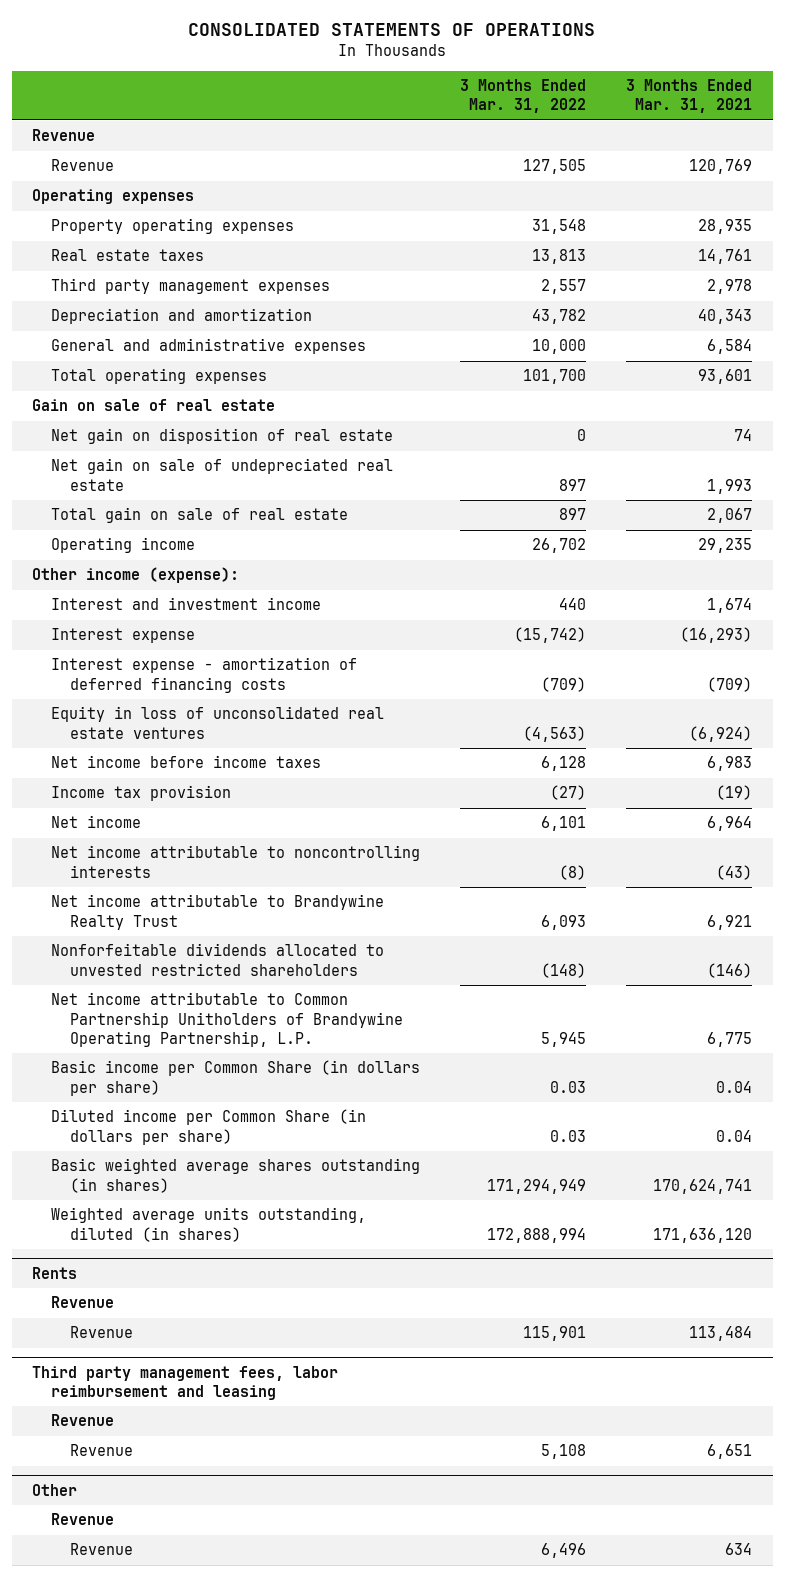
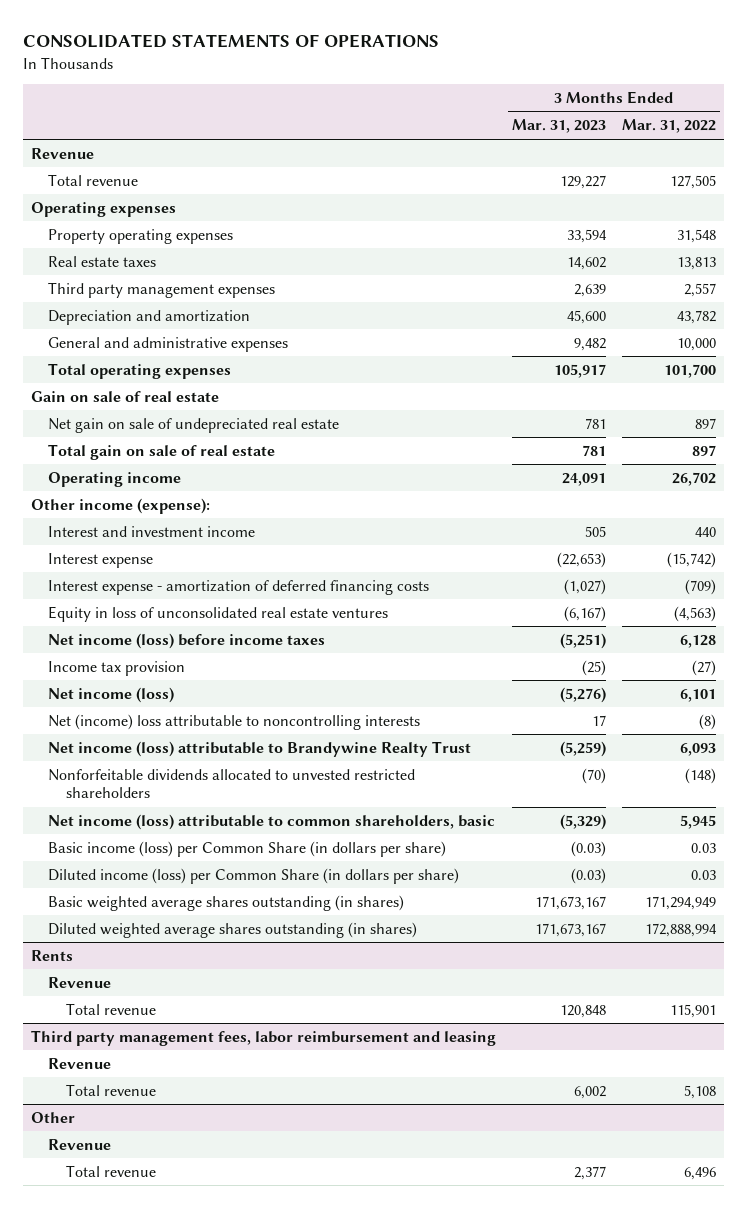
- | 3 Months Ended Mar. 31, 2022 | 3 Months Ended Mar. 31, 2021
+ | 3 Months Ended Mar. 31, 2023 | 3 Months Ended Mar. 31, 2022
- Revenue | 127,505 | 120,769
+ Total revenue | 129,227 | 127,505
- Net gain on disposition of real estate | 0 | 74
- Net income before income taxes | 6,128 | 6,983
+ Net income (loss) before income taxes | (5,251) | 6,128
- Net income | 6,101 | 6,964
- Net income attributable to noncontrolling interests | (8) | (43)
- Net income attributable to Brandywine Realty Trust | 6,093 | 6,921
+ Net income (loss) | (5,276) | 6,101
+ Net (income) loss attributable to noncontrolling interests | 17 | (8)
+ Net income (loss) attributable to Brandywine Realty Trust | (5,259) | 6,093
- Net income attributable to Common Partnership Unitholders of Brandywine Operating Partnership, L.P. | 5,945 | 6,775
- Basic income per Common Share (in dollars per share) | 0.03 | 0.04
- Diluted income per Common Share (in dollars per share) | 0.03 | 0.04
+ Net income (loss) attributable to common shareholders, basic | (5,329) | 5,945
+ Basic income (loss) per Common Share (in dollars per share) | (0.03) | 0.03
+ Diluted income (loss) per Common Share (in dollars per share) | (0.03) | 0.03
- Weighted average units outstanding, diluted (in shares) | 172,888,994 | 171,636,120
+ Diluted weighted average shares outstanding (in shares) | 171,673,167 | 172,888,994
@ Rents
- Revenue | 115,901 | 113,484
+ Total revenue | 120,848 | 115,901
@ Third party management fees, labor reimbursement and leasing
- Revenue | 5,108 | 6,651
+ Total revenue | 6,002 | 5,108
@ Other
- Revenue | 6,496 | 634
+ Total revenue | 2,377 | 6,496

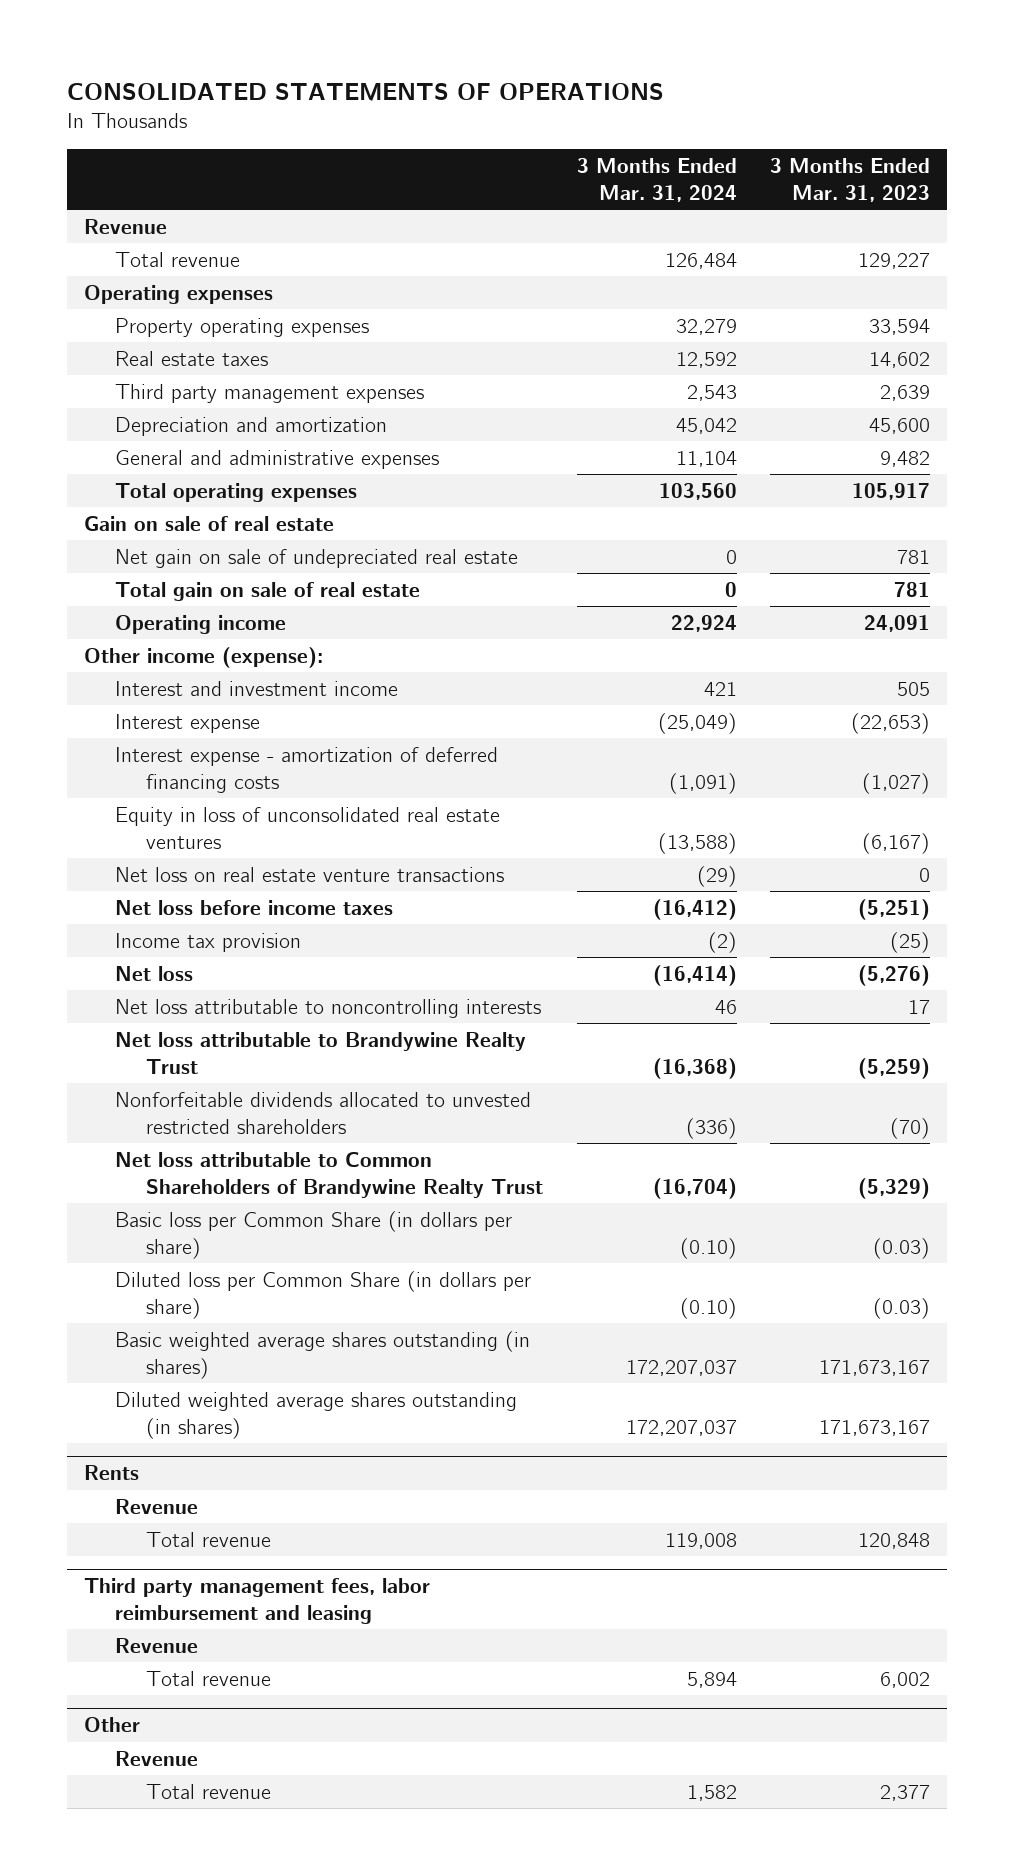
- | 3 Months Ended Mar. 31, 2023 | 3 Months Ended Mar. 31, 2022
+ | 3 Months Ended Mar. 31, 2024 | 3 Months Ended Mar. 31, 2023
- Net income (loss) before income taxes | (5,251) | 6,128
+ Net loss on real estate venture transactions | (29) | 0
+ Net loss before income taxes | (16,412) | (5,251)
- Net income (loss) | (5,276) | 6,101
- Net (income) loss attributable to noncontrolling interests | 17 | (8)
- Net income (loss) attributable to Brandywine Realty Trust | (5,259) | 6,093
+ Net loss | (16,414) | (5,276)
+ Net loss attributable to noncontrolling interests | 46 | 17
+ Net loss attributable to Brandywine Realty Trust | (16,368) | (5,259)
- Net income (loss) attributable to common shareholders, basic | (5,329) | 5,945
- Basic income (loss) per Common Share (in dollars per share) | (0.03) | 0.03
- Diluted income (loss) per Common Share (in dollars per share) | (0.03) | 0.03
+ Net loss attributable to Common Shareholders of Brandywine Realty Trust | (16,704) | (5,329)
+ Basic loss per Common Share (in dollars per share) | (0.10) | (0.03)
+ Diluted loss per Common Share (in dollars per share) | (0.10) | (0.03)

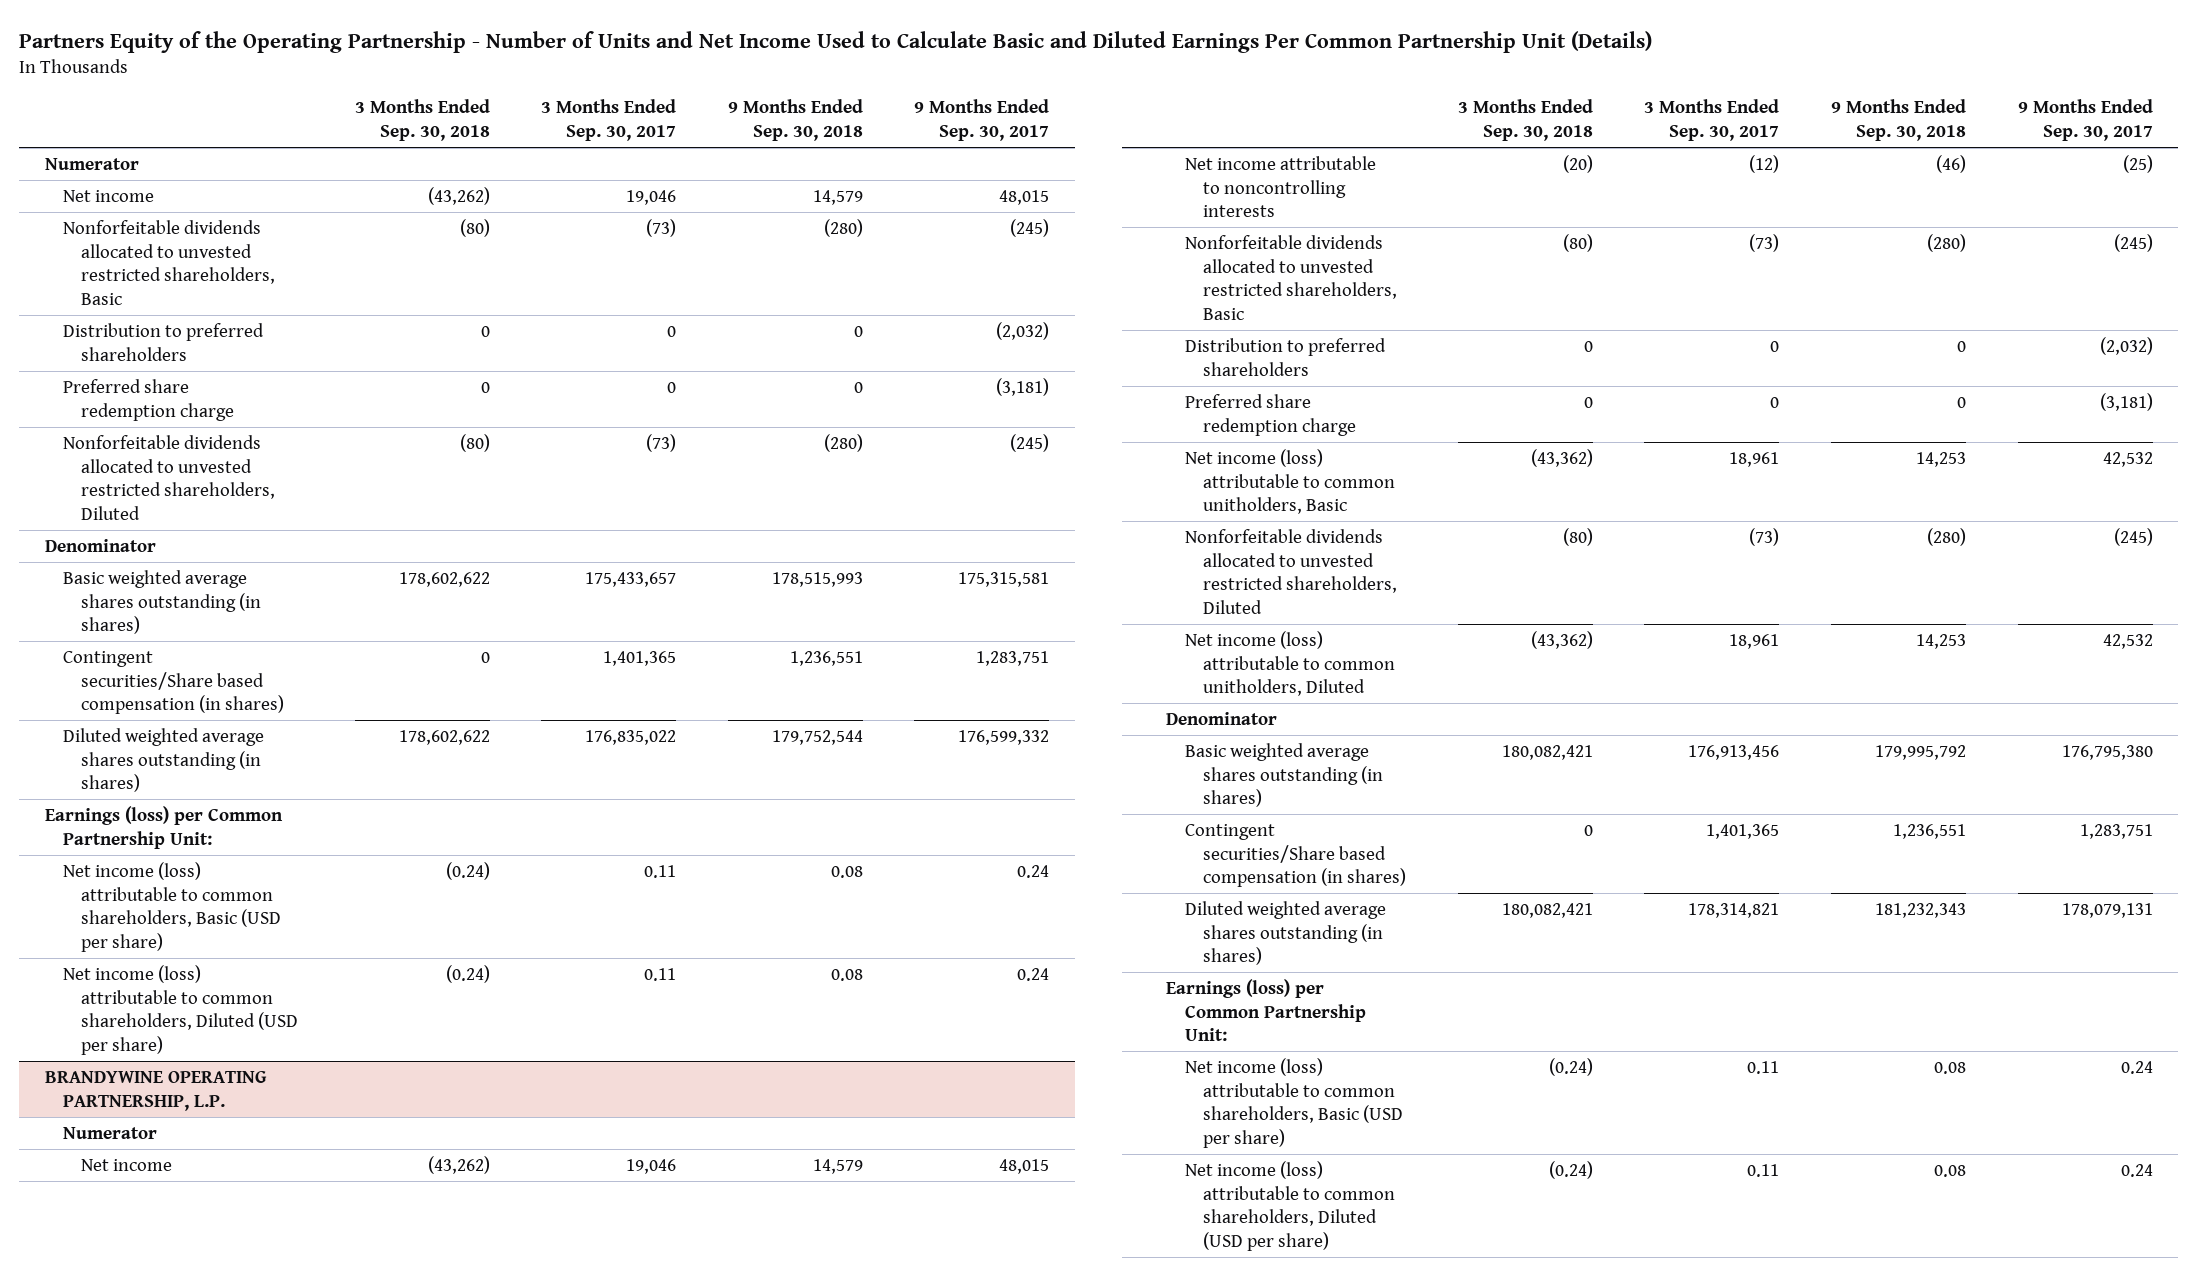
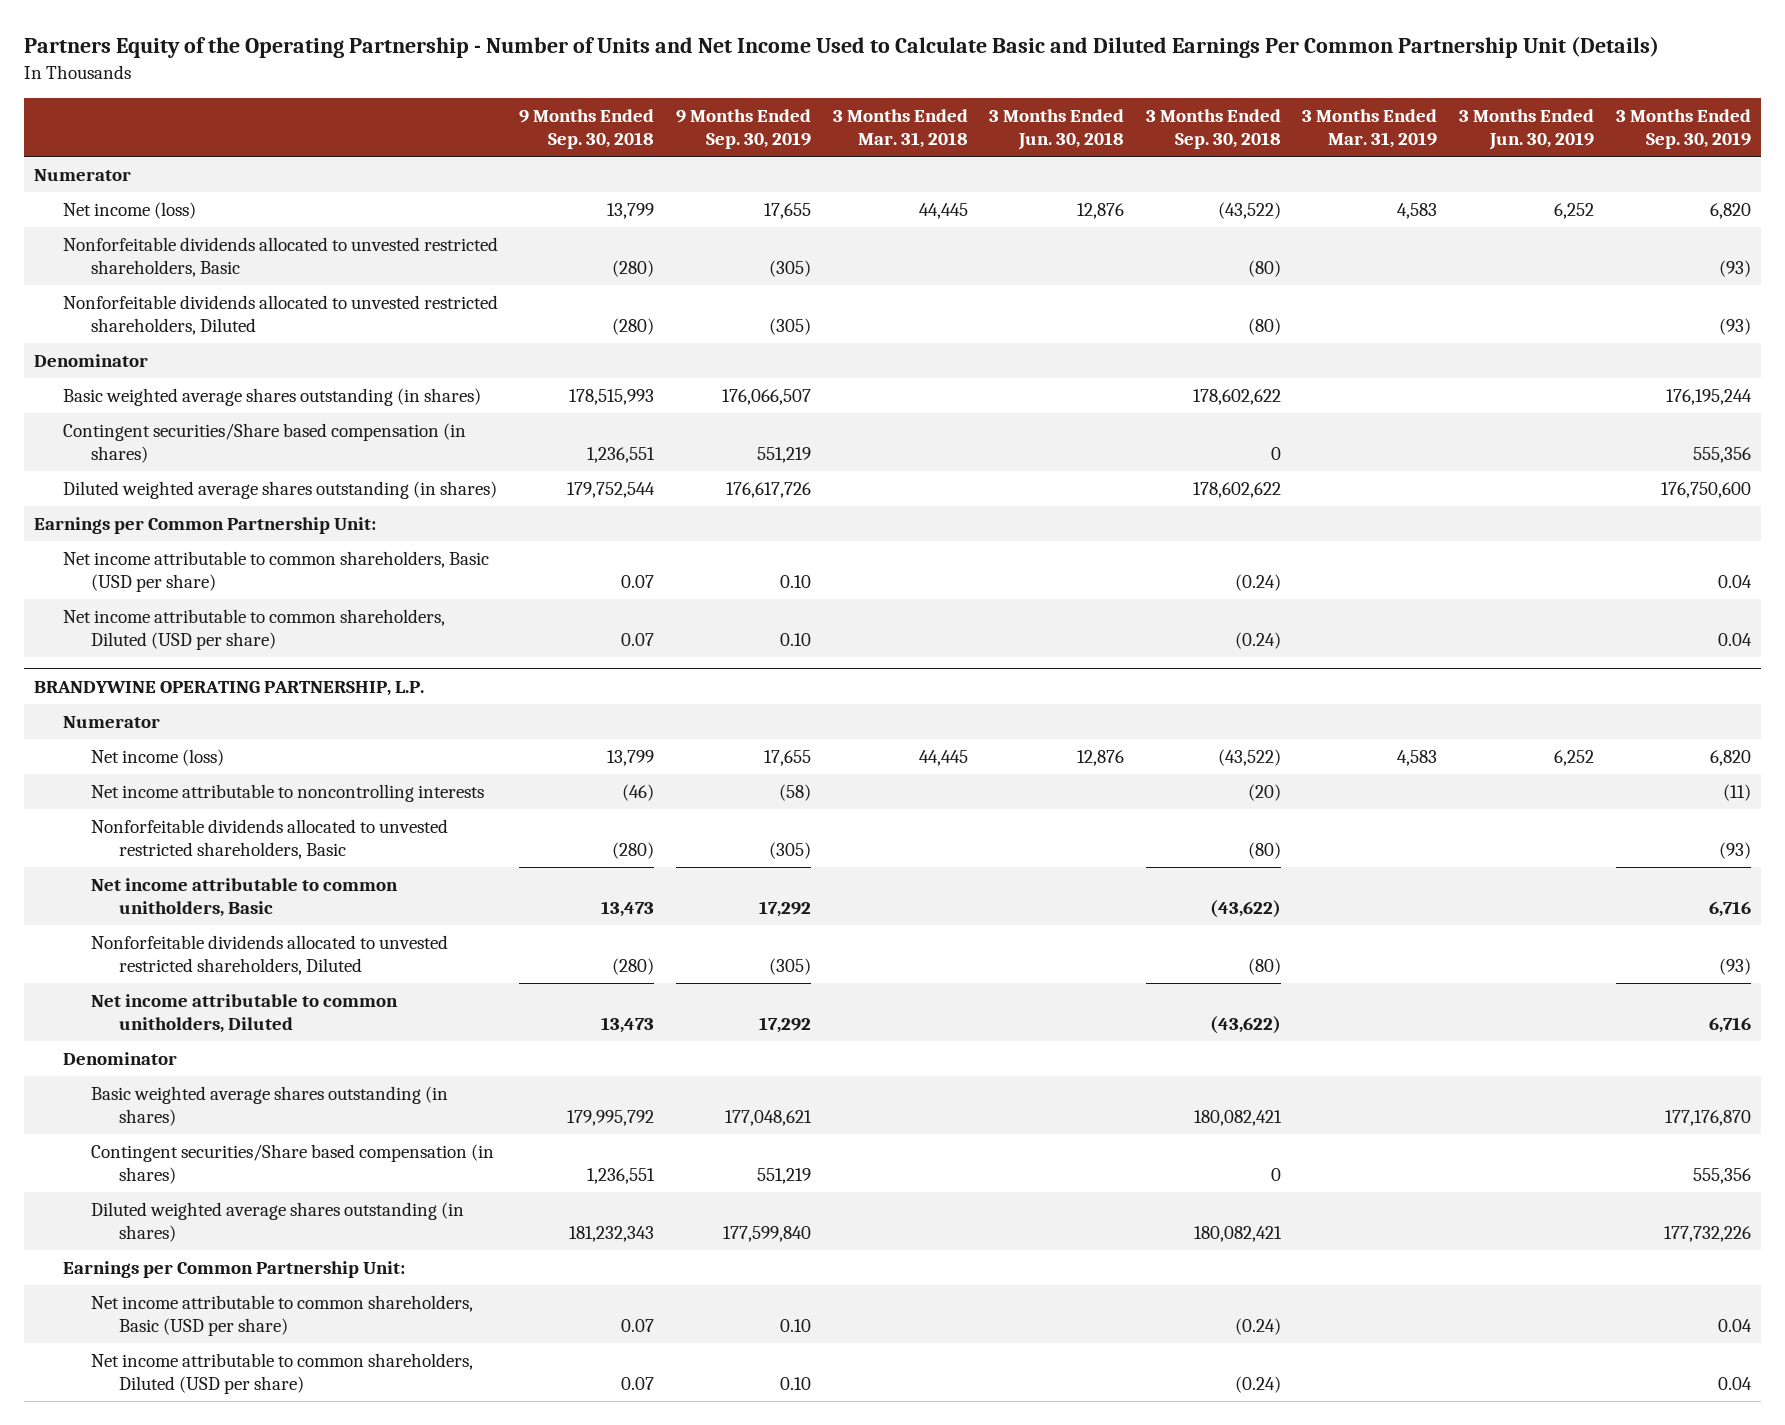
- | 3 Months Ended Sep. 30, 2018 | 3 Months Ended Sep. 30, 2017 | 9 Months Ended Sep. 30, 2018 | 9 Months Ended Sep. 30, 2017
+ | 9 Months Ended Sep. 30, 2018 | 9 Months Ended Sep. 30, 2019 | 3 Months Ended Mar. 31, 2018 | 3 Months Ended Jun. 30, 2018 | 3 Months Ended Sep. 30, 2018 | 3 Months Ended Mar. 31, 2019 | 3 Months Ended Jun. 30, 2019 | 3 Months Ended Sep. 30, 2019
- Net income | (43,262) | 19,046 | 14,579 | 48,015
+ Net income (loss) | 13,799 | 17,655 | 44,445 | 12,876 | (43,522) | 4,583 | 6,252 | 6,820
- Distribution to preferred shareholders | 0 | 0 | 0 | (2,032)
- Preferred share redemption charge | 0 | 0 | 0 | (3,181)
- Earnings (loss) per Common Partnership Unit:
- Net income (loss) attributable to common shareholders, Basic (USD per share) | (0.24) | 0.11 | 0.08 | 0.24
- Net income (loss) attributable to common shareholders, Diluted (USD per share) | (0.24) | 0.11 | 0.08 | 0.24
+ Earnings per Common Partnership Unit:
+ Net income attributable to common shareholders, Basic (USD per share) | 0.07 | 0.10 | | | (0.24) | | | 0.04
+ Net income attributable to common shareholders, Diluted (USD per share) | 0.07 | 0.10 | | | (0.24) | | | 0.04
@ BRANDYWINE OPERATING PARTNERSHIP, L.P.
- Net income | (43,262) | 19,046 | 14,579 | 48,015
+ Net income (loss) | 13,799 | 17,655 | 44,445 | 12,876 | (43,522) | 4,583 | 6,252 | 6,820
- Distribution to preferred shareholders | 0 | 0 | 0 | (2,032)
- Preferred share redemption charge | 0 | 0 | 0 | (3,181)
- Net income (loss) attributable to common unitholders, Basic | (43,362) | 18,961 | 14,253 | 42,532
+ Net income attributable to common unitholders, Basic | 13,473 | 17,292 | | | (43,622) | | | 6,716
- Net income (loss) attributable to common unitholders, Diluted | (43,362) | 18,961 | 14,253 | 42,532
+ Net income attributable to common unitholders, Diluted | 13,473 | 17,292 | | | (43,622) | | | 6,716
- Earnings (loss) per Common Partnership Unit:
- Net income (loss) attributable to common shareholders, Basic (USD per share) | (0.24) | 0.11 | 0.08 | 0.24
- Net income (loss) attributable to common shareholders, Diluted (USD per share) | (0.24) | 0.11 | 0.08 | 0.24
+ Earnings per Common Partnership Unit:
+ Net income attributable to common shareholders, Basic (USD per share) | 0.07 | 0.10 | | | (0.24) | | | 0.04
+ Net income attributable to common shareholders, Diluted (USD per share) | 0.07 | 0.10 | | | (0.24) | | | 0.04

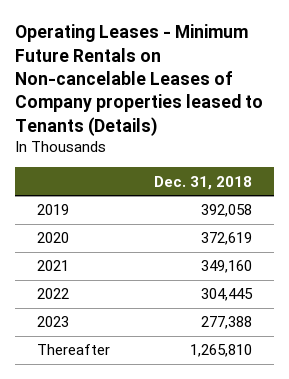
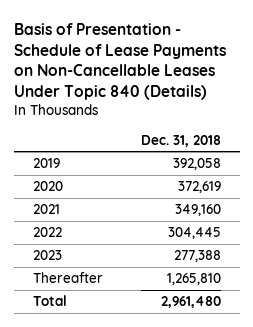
- Operating Leases - Minimum Future Rentals on Non-cancelable Leases of Company properties leased to Tenants (Details)
+ Basis of Presentation - Schedule of Lease Payments on Non-Cancellable Leases Under Topic 840 (Details)
+ Total | 2,961,480

